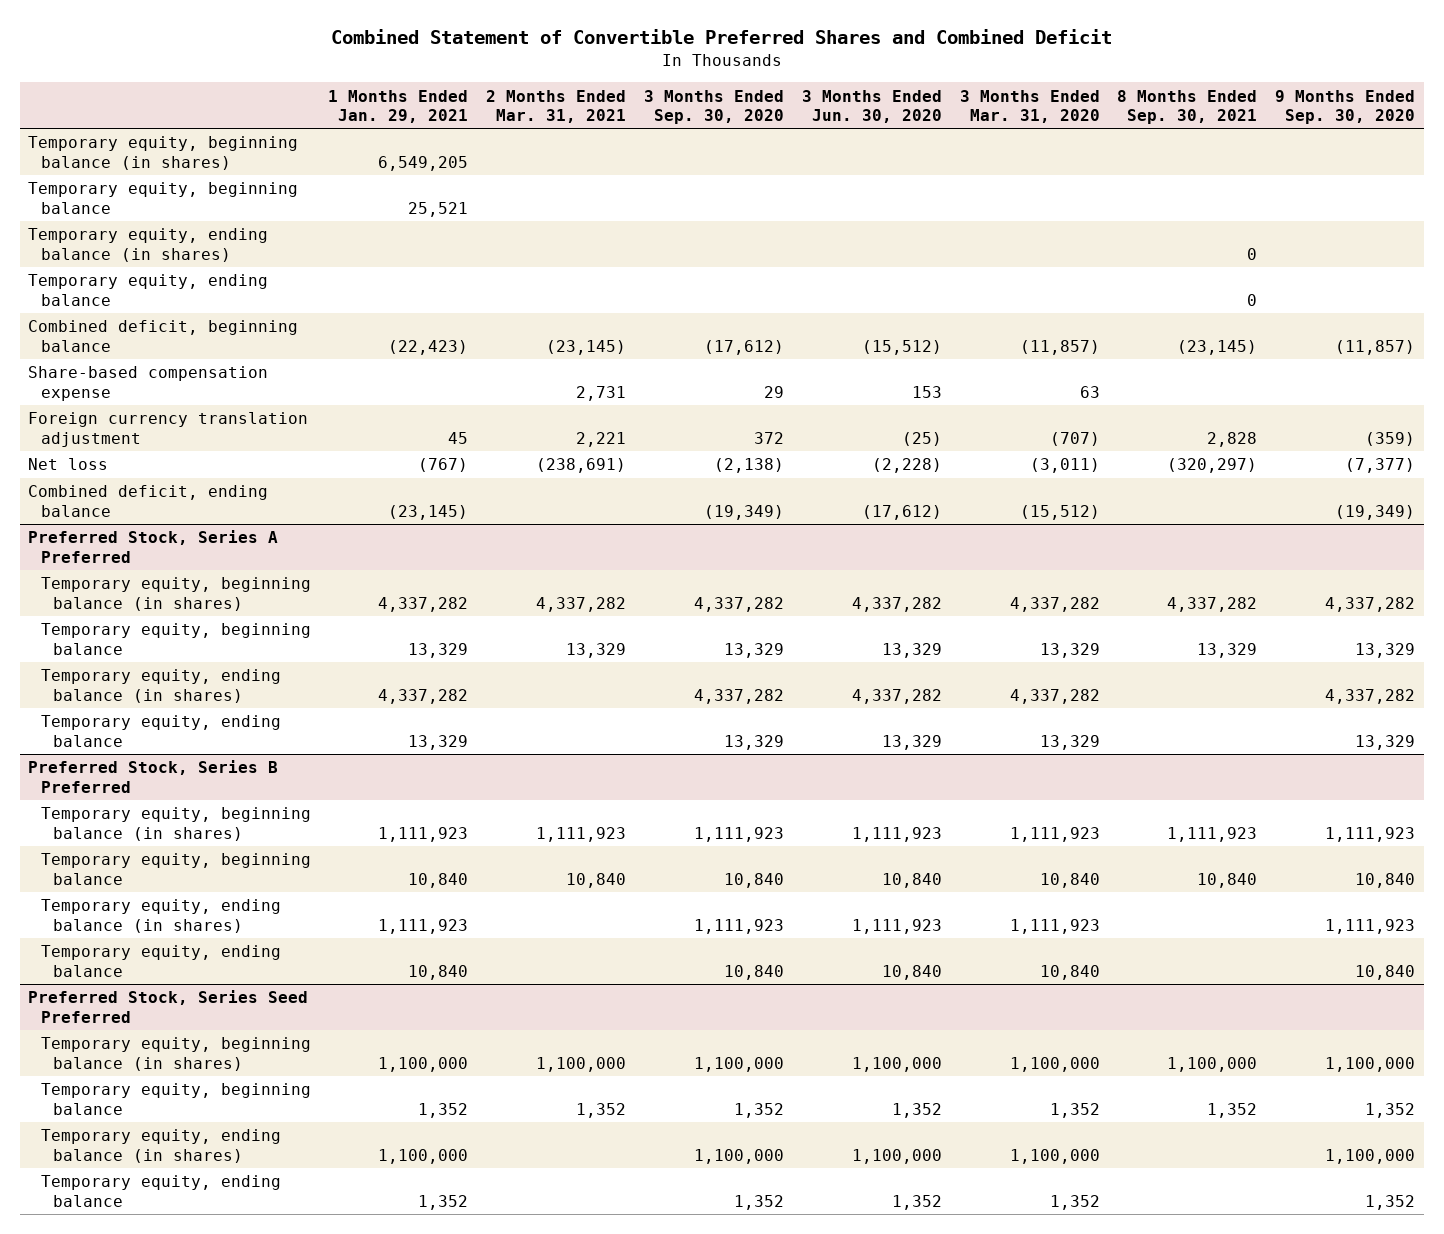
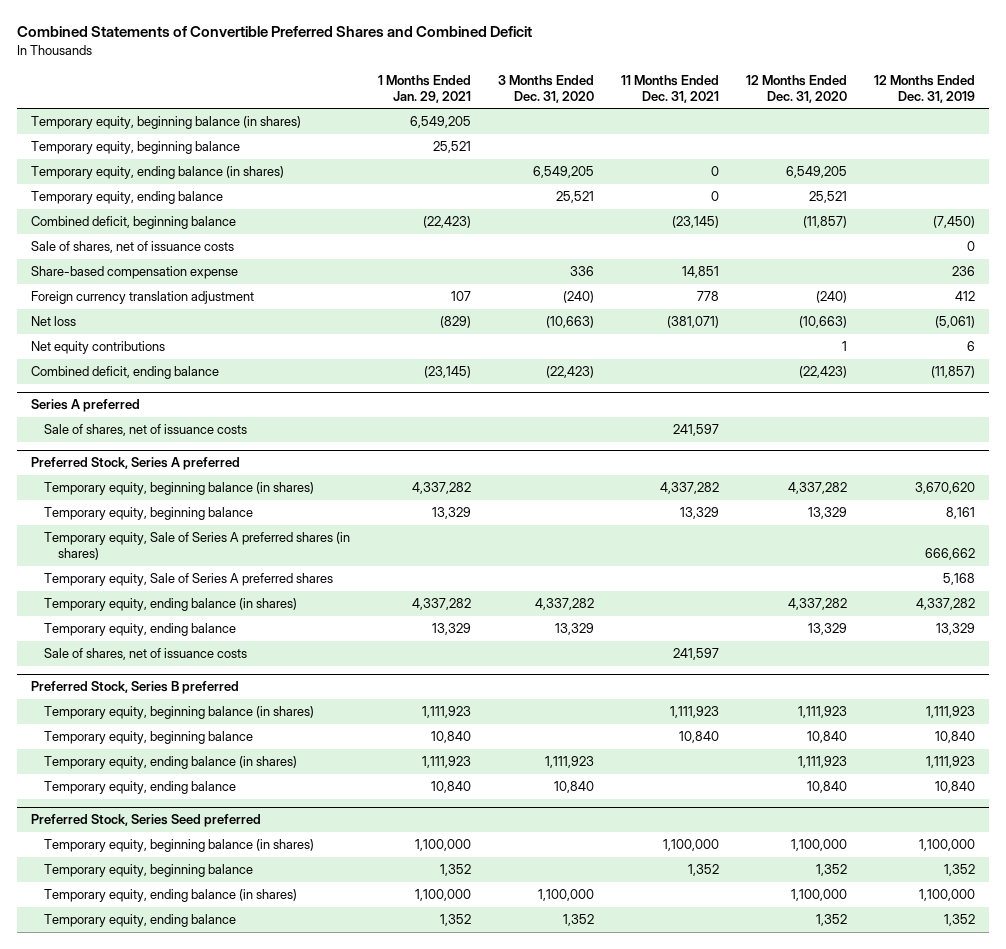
- Combined Statement of Convertible Preferred Shares and Combined Deficit
+ Combined Statements of Convertible Preferred Shares and Combined Deficit
- | 1 Months Ended Jan. 29, 2021 | 2 Months Ended Mar. 31, 2021 | 3 Months Ended Sep. 30, 2020 | 3 Months Ended Jun. 30, 2020 | 3 Months Ended Mar. 31, 2020 | 8 Months Ended Sep. 30, 2021 | 9 Months Ended Sep. 30, 2020
+ | 1 Months Ended Jan. 29, 2021 | 3 Months Ended Dec. 31, 2020 | 11 Months Ended Dec. 31, 2021 | 12 Months Ended Dec. 31, 2020 | 12 Months Ended Dec. 31, 2019
+ Sale of shares, net of issuance costs | | | | | 0
- Foreign currency translation adjustment | 45 | 2,221 | 372 | (25) | (707) | 2,828 | (359)
- Net loss | (767) | (238,691) | (2,138) | (2,228) | (3,011) | (320,297) | (7,377)
+ Foreign currency translation adjustment | 107 | (240) | 778 | (240) | 412
+ Net loss | (829) | (10,663) | (381,071) | (10,663) | (5,061)
+ Net equity contributions | | | | 1 | 6
- Preferred Stock, Series A Preferred
+ Series A preferred
+ Sale of shares, net of issuance costs | | | 241,597 | |
+ Preferred Stock, Series A preferred
+ Temporary equity, Sale of Series A preferred shares (in shares) | | | | | 666,662
+ Temporary equity, Sale of Series A preferred shares | | | | | 5,168
- Preferred Stock, Series B Preferred
+ Sale of shares, net of issuance costs | | | 241,597 | |
+ Preferred Stock, Series B preferred
- Preferred Stock, Series Seed Preferred
+ Preferred Stock, Series Seed preferred

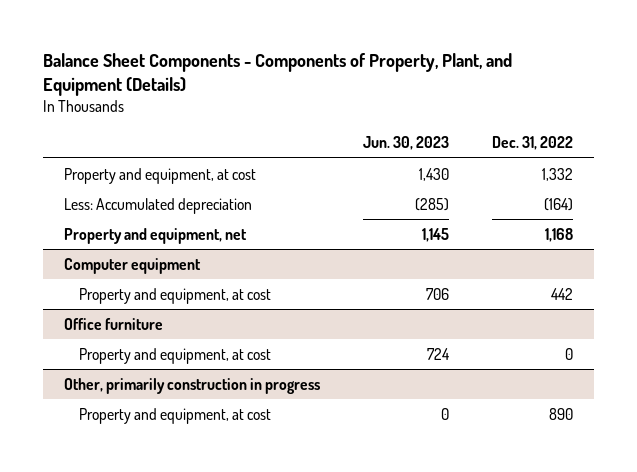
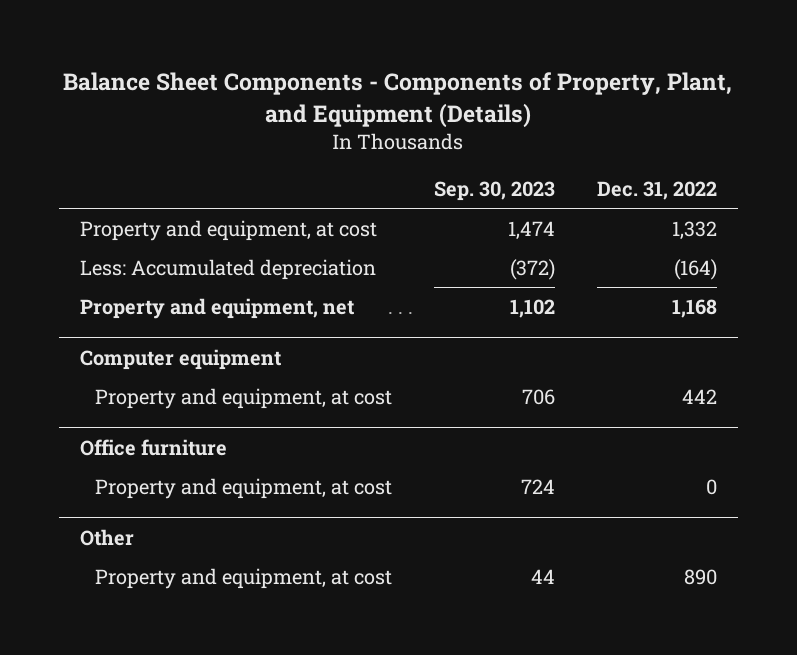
- | Jun. 30, 2023 | Dec. 31, 2022
+ | Sep. 30, 2023 | Dec. 31, 2022
- Other, primarily construction in progress
+ Other

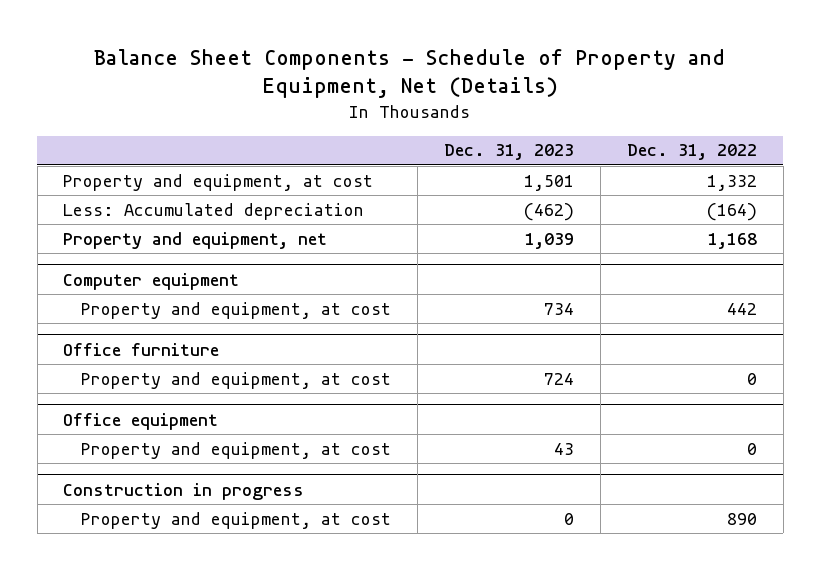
- Balance Sheet Components - Components of Property, Plant, and Equipment (Details)
+ Balance Sheet Components - Schedule of Property and Equipment, Net (Details)
- | Sep. 30, 2023 | Dec. 31, 2022
+ | Dec. 31, 2023 | Dec. 31, 2022
- Other
+ Office equipment
+ Property and equipment, at cost | 43 | 0
+ Construction in progress

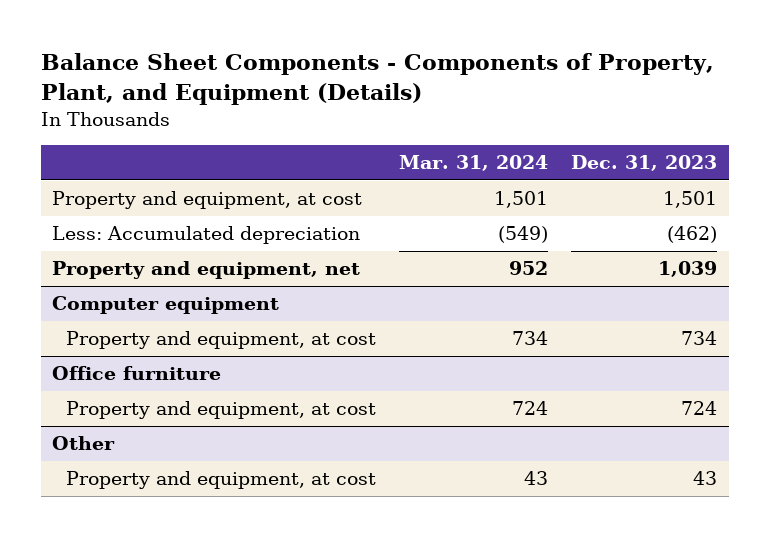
- Balance Sheet Components - Schedule of Property and Equipment, Net (Details)
+ Balance Sheet Components - Components of Property, Plant, and Equipment (Details)
- | Dec. 31, 2023 | Dec. 31, 2022
+ | Mar. 31, 2024 | Dec. 31, 2023
- Office equipment
+ Other
- Construction in progress
- Property and equipment, at cost | 0 | 890

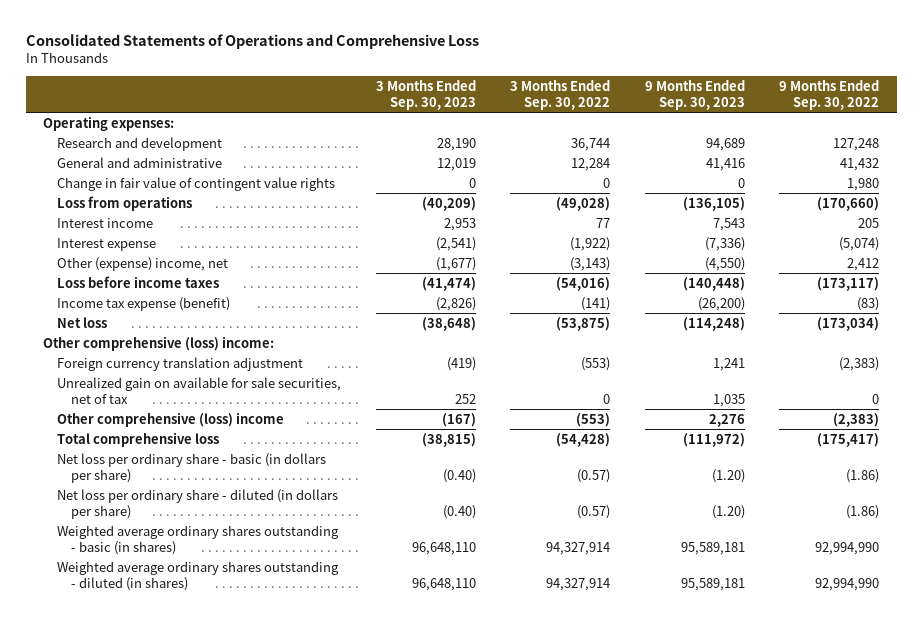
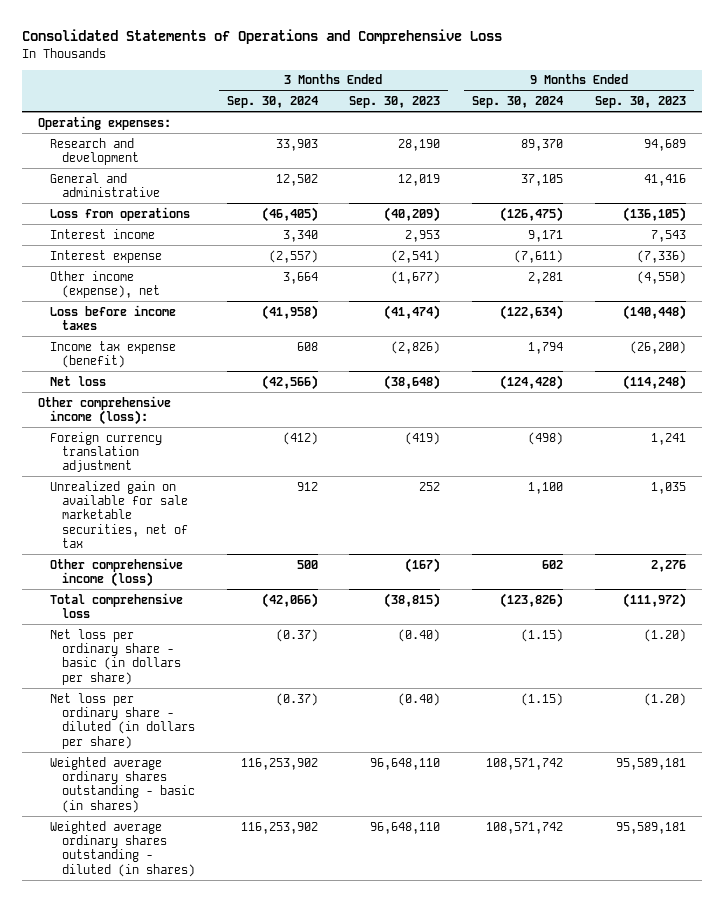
- | 3 Months Ended Sep. 30, 2023 | 3 Months Ended Sep. 30, 2022 | 9 Months Ended Sep. 30, 2023 | 9 Months Ended Sep. 30, 2022
+ | 3 Months Ended Sep. 30, 2024 | 3 Months Ended Sep. 30, 2023 | 9 Months Ended Sep. 30, 2024 | 9 Months Ended Sep. 30, 2023
- Change in fair value of contingent value rights | 0 | 0 | 0 | 1,980
- Other (expense) income, net | (1,677) | (3,143) | (4,550) | 2,412
+ Other income (expense), net | 3,664 | (1,677) | 2,281 | (4,550)
- Other comprehensive (loss) income:
+ Other comprehensive income (loss):
- Unrealized gain on available for sale securities, net of tax | 252 | 0 | 1,035 | 0
- Other comprehensive (loss) income | (167) | (553) | 2,276 | (2,383)
+ Unrealized gain on available for sale marketable securities, net of tax | 912 | 252 | 1,100 | 1,035
+ Other comprehensive income (loss) | 500 | (167) | 602 | 2,276

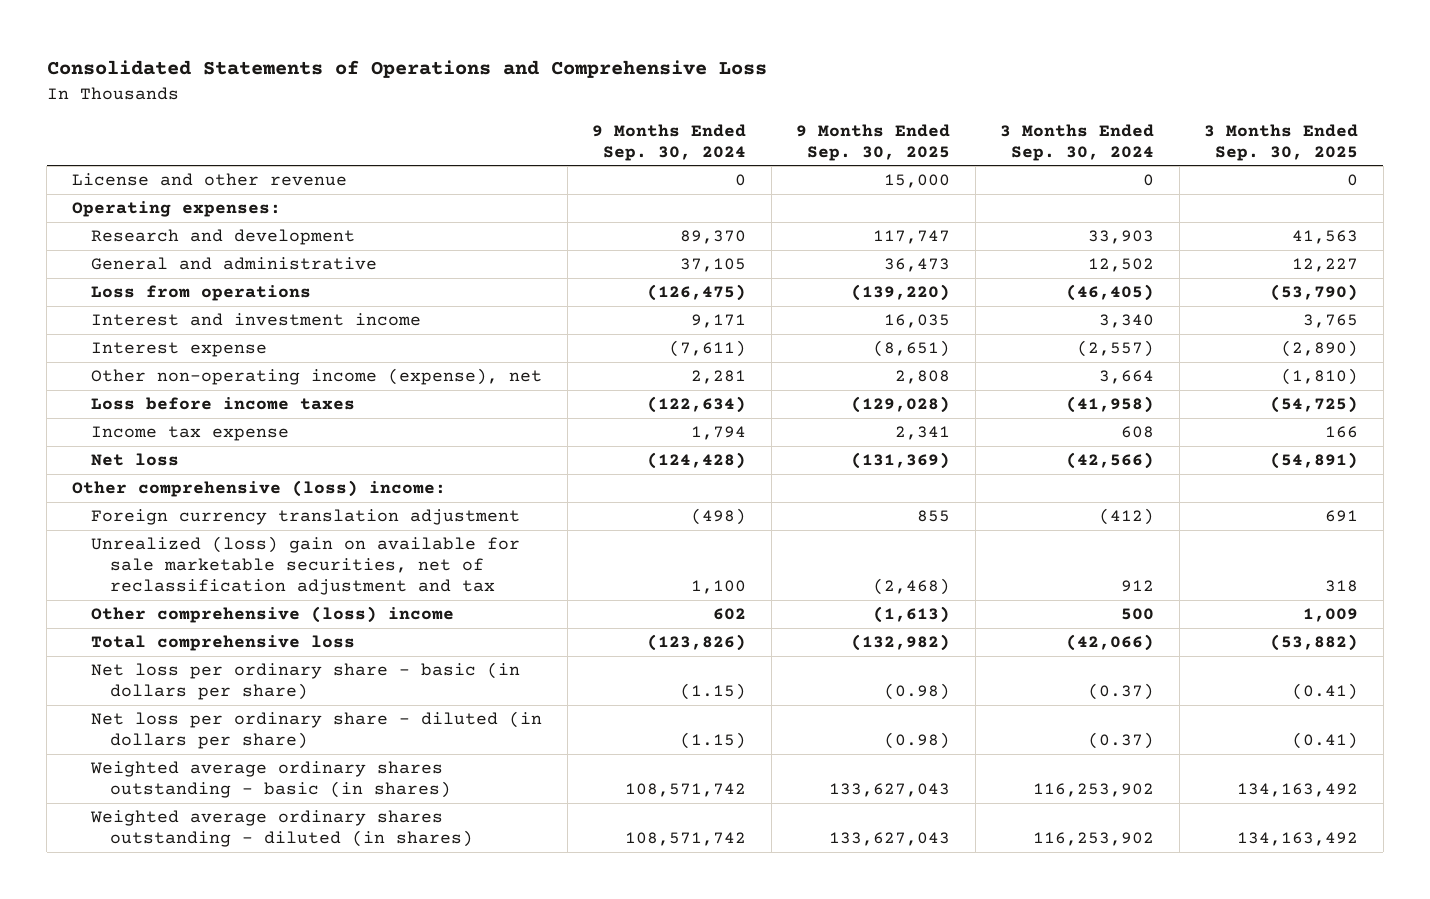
- | 3 Months Ended Sep. 30, 2024 | 3 Months Ended Sep. 30, 2023 | 9 Months Ended Sep. 30, 2024 | 9 Months Ended Sep. 30, 2023
+ | 9 Months Ended Sep. 30, 2024 | 9 Months Ended Sep. 30, 2025 | 3 Months Ended Sep. 30, 2024 | 3 Months Ended Sep. 30, 2025
+ License and other revenue | 0 | 15,000 | 0 | 0
- Interest income | 3,340 | 2,953 | 9,171 | 7,543
+ Interest and investment income | 9,171 | 16,035 | 3,340 | 3,765
- Other income (expense), net | 3,664 | (1,677) | 2,281 | (4,550)
+ Other non-operating income (expense), net | 2,281 | 2,808 | 3,664 | (1,810)
- Income tax expense (benefit) | 608 | (2,826) | 1,794 | (26,200)
+ Income tax expense | 1,794 | 2,341 | 608 | 166
- Other comprehensive income (loss):
+ Other comprehensive (loss) income:
- Unrealized gain on available for sale marketable securities, net of tax | 912 | 252 | 1,100 | 1,035
- Other comprehensive income (loss) | 500 | (167) | 602 | 2,276
+ Unrealized (loss) gain on available for sale marketable securities, net of reclassification adjustment and tax | 1,100 | (2,468) | 912 | 318
+ Other comprehensive (loss) income | 602 | (1,613) | 500 | 1,009

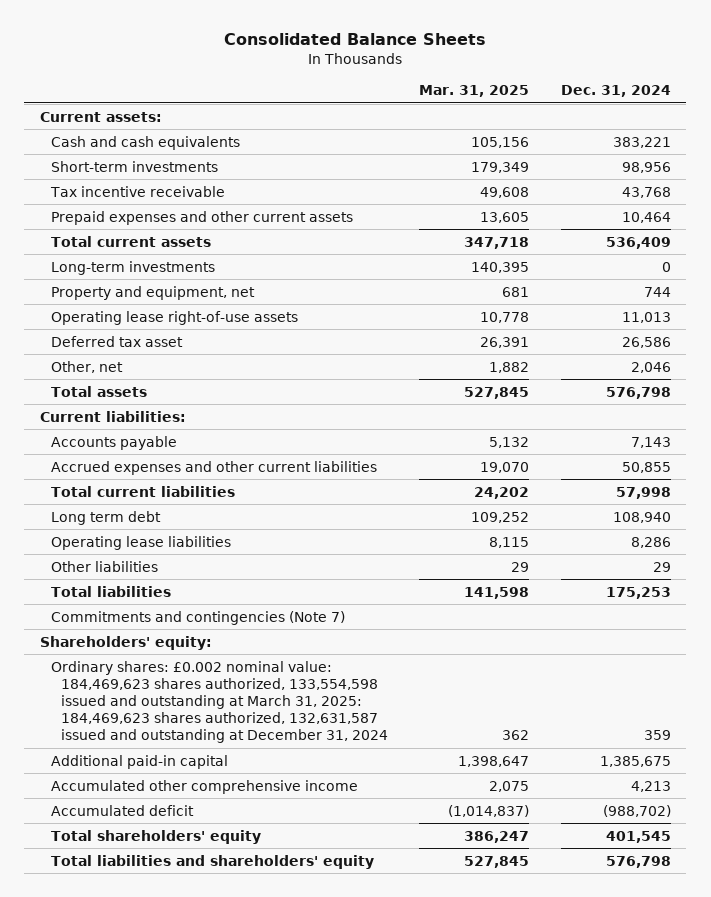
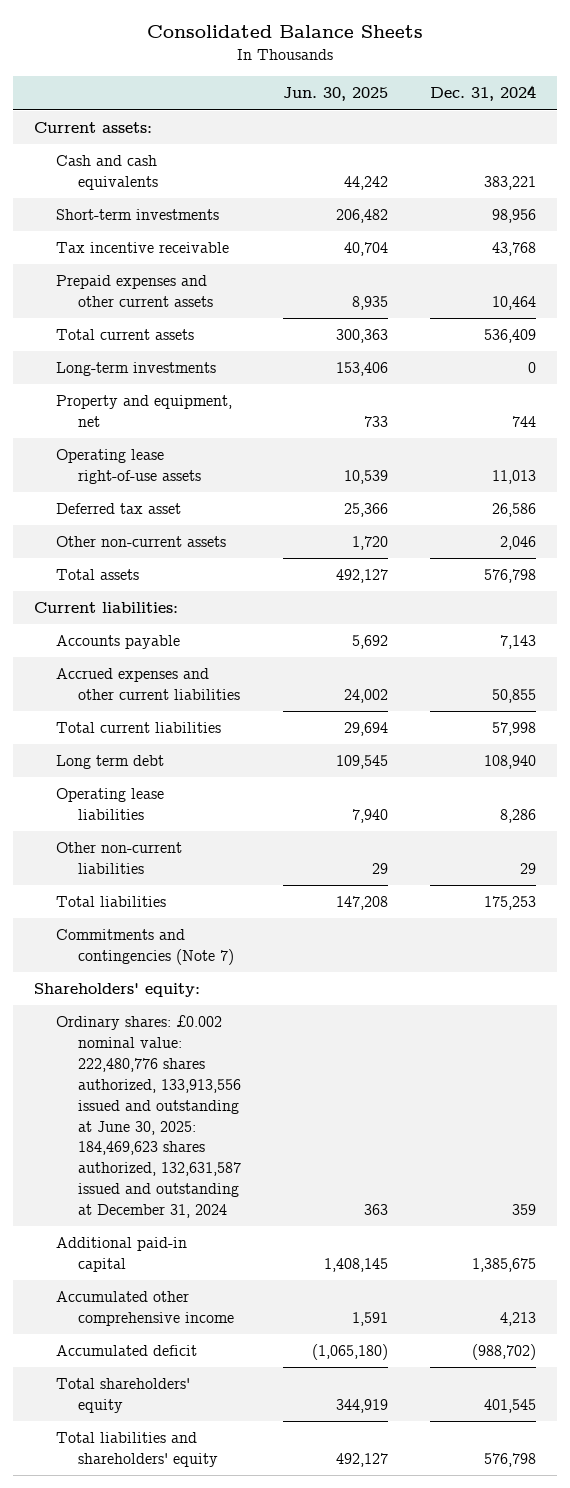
- | Mar. 31, 2025 | Dec. 31, 2024
+ | Jun. 30, 2025 | Dec. 31, 2024
- Other, net | 1,882 | 2,046
+ Other non-current assets | 1,720 | 2,046
- Other liabilities | 29 | 29
+ Other non-current liabilities | 29 | 29
- Ordinary shares: £0.002 nominal value: 184,469,623 shares authorized, 133,554,598 issued and outstanding at March 31, 2025: 184,469,623 shares authorized, 132,631,587 issued and outstanding at December 31, 2024 | 362 | 359
+ Ordinary shares: £0.002 nominal value: 222,480,776 shares authorized, 133,913,556 issued and outstanding at June 30, 2025: 184,469,623 shares authorized, 132,631,587 issued and outstanding at December 31, 2024 | 363 | 359

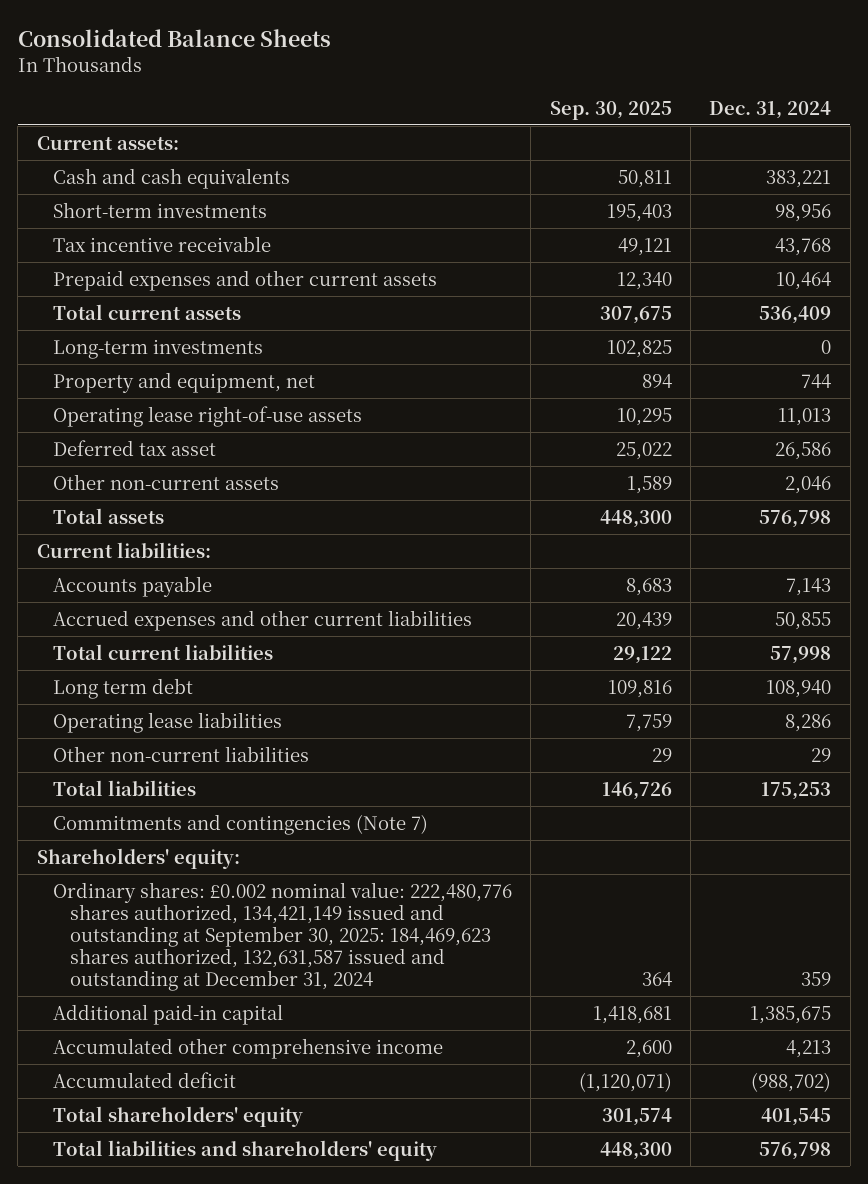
- | Jun. 30, 2025 | Dec. 31, 2024
+ | Sep. 30, 2025 | Dec. 31, 2024
- Ordinary shares: £0.002 nominal value: 222,480,776 shares authorized, 133,913,556 issued and outstanding at June 30, 2025: 184,469,623 shares authorized, 132,631,587 issued and outstanding at December 31, 2024 | 363 | 359
+ Ordinary shares: £0.002 nominal value: 222,480,776 shares authorized, 134,421,149 issued and outstanding at September 30, 2025: 184,469,623 shares authorized, 132,631,587 issued and outstanding at December 31, 2024 | 364 | 359

